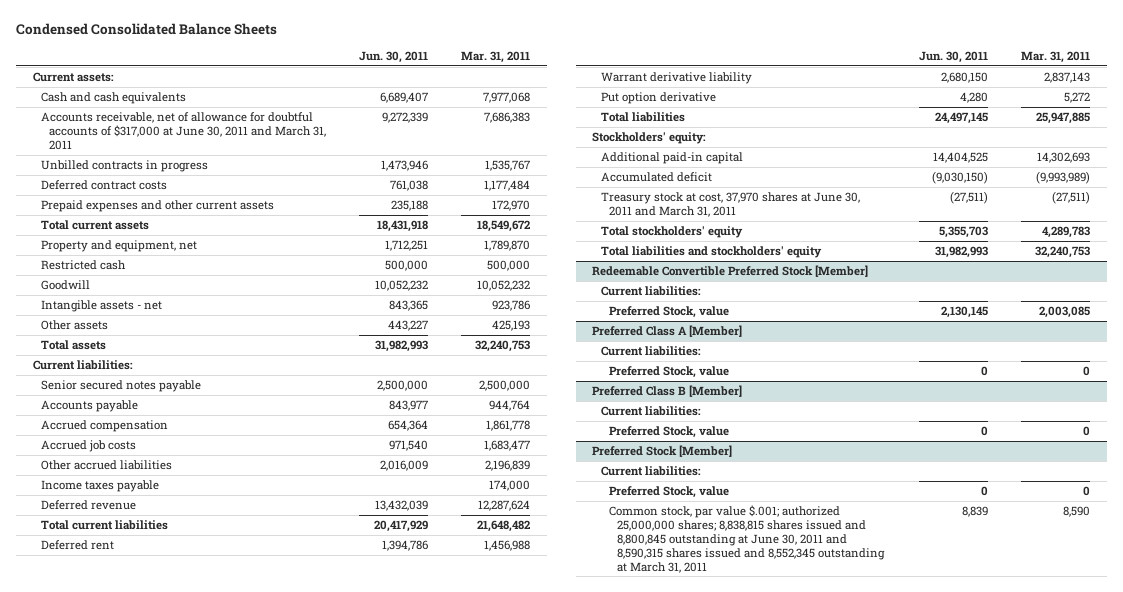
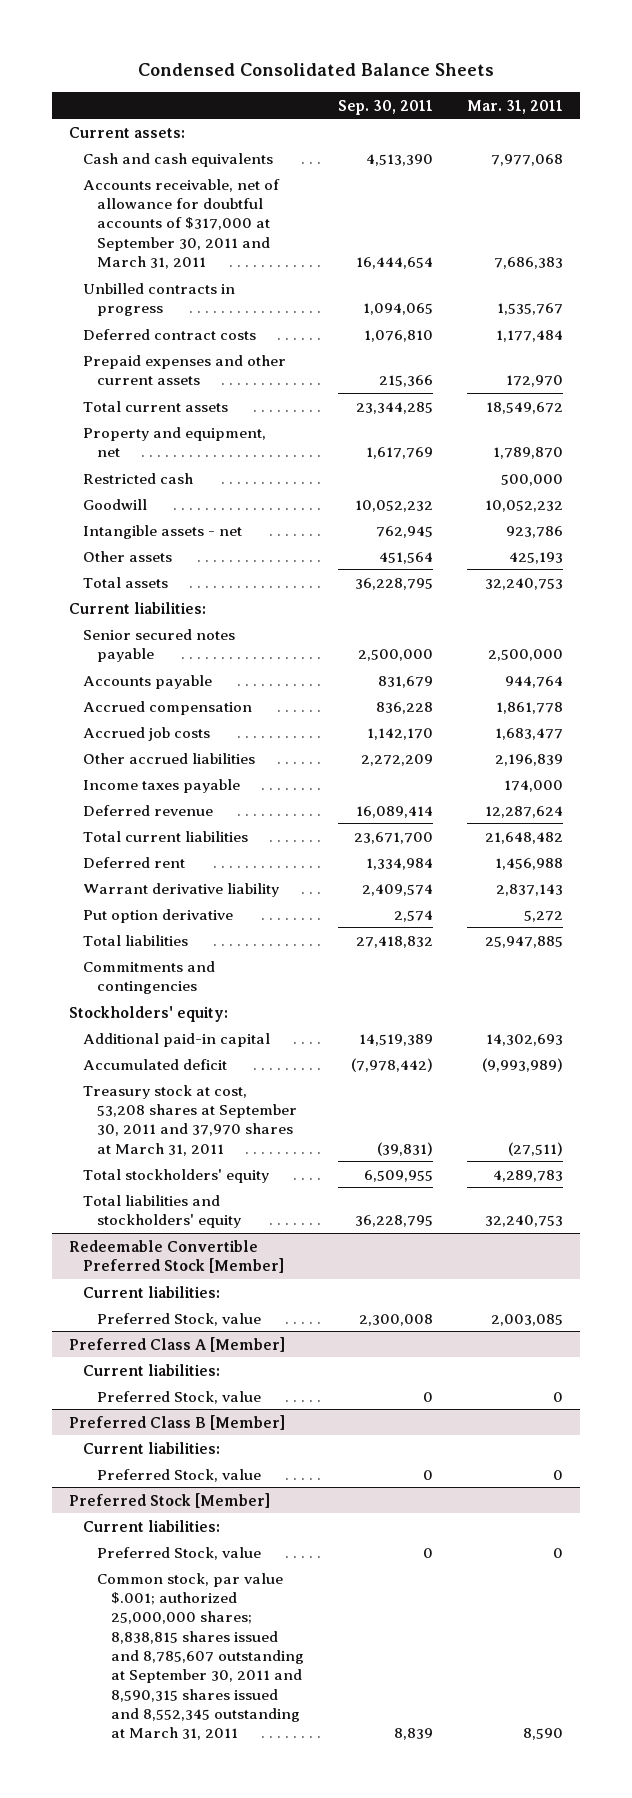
- | Jun. 30, 2011 | Mar. 31, 2011
+ | Sep. 30, 2011 | Mar. 31, 2011
- Accounts receivable, net of allowance for doubtful accounts of $317,000 at June 30, 2011 and March 31, 2011 | 9,272,339 | 7,686,383
+ Accounts receivable, net of allowance for doubtful accounts of $317,000 at September 30, 2011 and March 31, 2011 | 16,444,654 | 7,686,383
+ Commitments and contingencies
- Treasury stock at cost, 37,970 shares at June 30, 2011 and March 31, 2011 | (27,511) | (27,511)
+ Treasury stock at cost, 53,208 shares at September 30, 2011 and 37,970 shares at March 31, 2011 | (39,831) | (27,511)
@ Preferred Stock [Member]
- Common stock, par value $.001; authorized 25,000,000 shares; 8,838,815 shares issued and 8,800,845 outstanding at June 30, 2011 and 8,590,315 shares issued and 8,552,345 outstanding at March 31, 2011 | 8,839 | 8,590
+ Common stock, par value $.001; authorized 25,000,000 shares; 8,838,815 shares issued and 8,785,607 outstanding at September 30, 2011 and 8,590,315 shares issued and 8,552,345 outstanding at March 31, 2011 | 8,839 | 8,590

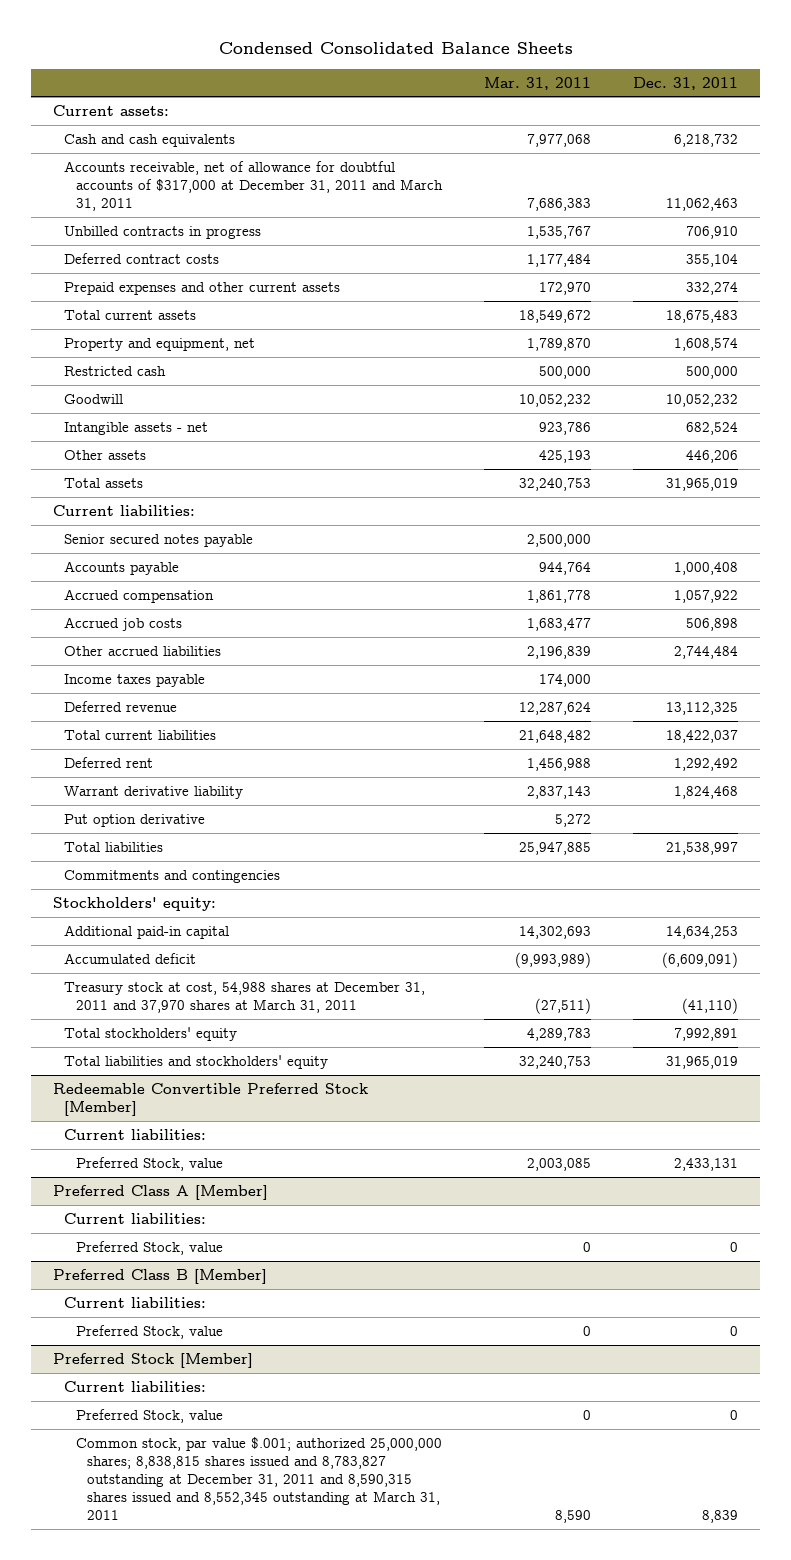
- | Sep. 30, 2011 | Mar. 31, 2011
+ | Mar. 31, 2011 | Dec. 31, 2011
- Accounts receivable, net of allowance for doubtful accounts of $317,000 at September 30, 2011 and March 31, 2011 | 16,444,654 | 7,686,383
+ Accounts receivable, net of allowance for doubtful accounts of $317,000 at December 31, 2011 and March 31, 2011 | 7,686,383 | 11,062,463
- Treasury stock at cost, 53,208 shares at September 30, 2011 and 37,970 shares at March 31, 2011 | (39,831) | (27,511)
+ Treasury stock at cost, 54,988 shares at December 31, 2011 and 37,970 shares at March 31, 2011 | (27,511) | (41,110)
@ Preferred Stock [Member]
- Common stock, par value $.001; authorized 25,000,000 shares; 8,838,815 shares issued and 8,785,607 outstanding at September 30, 2011 and 8,590,315 shares issued and 8,552,345 outstanding at March 31, 2011 | 8,839 | 8,590
+ Common stock, par value $.001; authorized 25,000,000 shares; 8,838,815 shares issued and 8,783,827 outstanding at December 31, 2011 and 8,590,315 shares issued and 8,552,345 outstanding at March 31, 2011 | 8,590 | 8,839

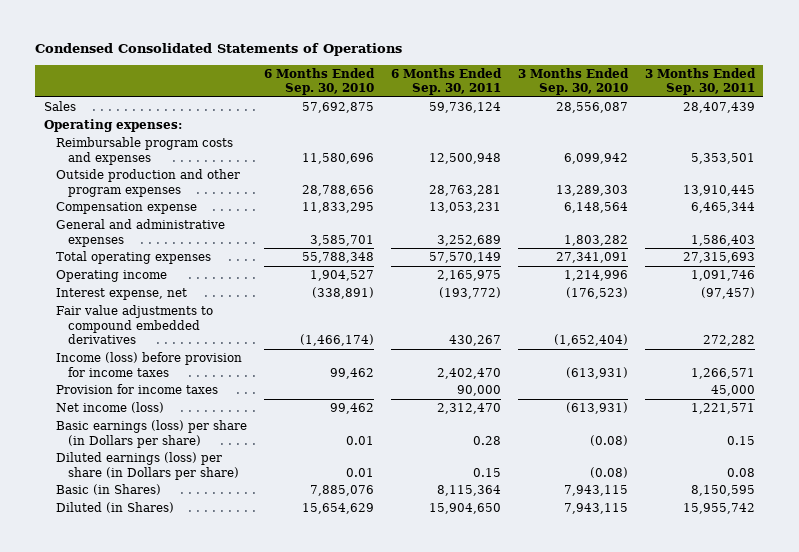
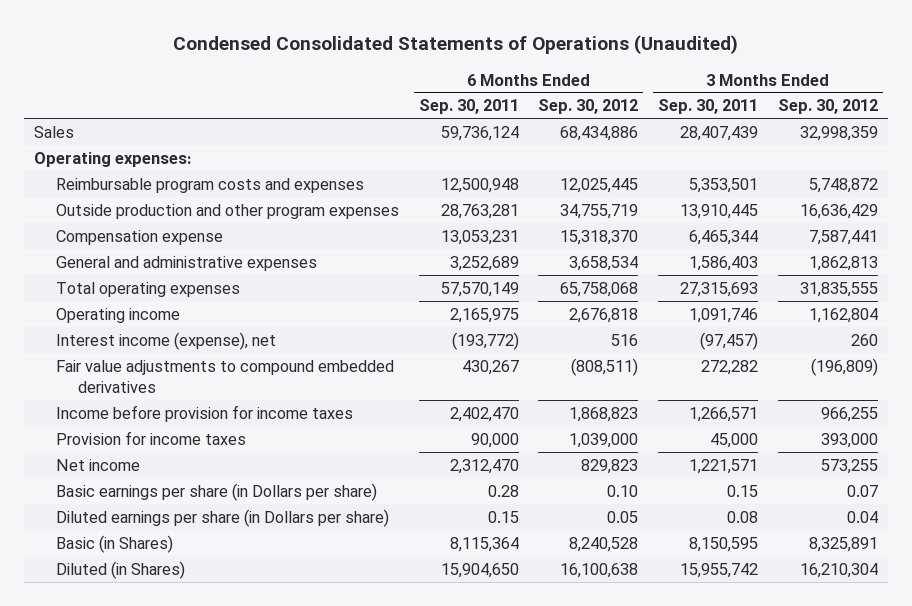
- Condensed Consolidated Statements of Operations
+ Condensed Consolidated Statements of Operations (Unaudited)
- | 6 Months Ended Sep. 30, 2010 | 6 Months Ended Sep. 30, 2011 | 3 Months Ended Sep. 30, 2010 | 3 Months Ended Sep. 30, 2011
+ | 6 Months Ended Sep. 30, 2011 | 6 Months Ended Sep. 30, 2012 | 3 Months Ended Sep. 30, 2011 | 3 Months Ended Sep. 30, 2012
- Interest expense, net | (338,891) | (193,772) | (176,523) | (97,457)
+ Interest income (expense), net | (193,772) | 516 | (97,457) | 260
- Income (loss) before provision for income taxes | 99,462 | 2,402,470 | (613,931) | 1,266,571
+ Income before provision for income taxes | 2,402,470 | 1,868,823 | 1,266,571 | 966,255
- Net income (loss) | 99,462 | 2,312,470 | (613,931) | 1,221,571
- Basic earnings (loss) per share (in Dollars per share) | 0.01 | 0.28 | (0.08) | 0.15
- Diluted earnings (loss) per share (in Dollars per share) | 0.01 | 0.15 | (0.08) | 0.08
+ Net income | 2,312,470 | 829,823 | 1,221,571 | 573,255
+ Basic earnings per share (in Dollars per share) | 0.28 | 0.10 | 0.15 | 0.07
+ Diluted earnings per share (in Dollars per share) | 0.15 | 0.05 | 0.08 | 0.04

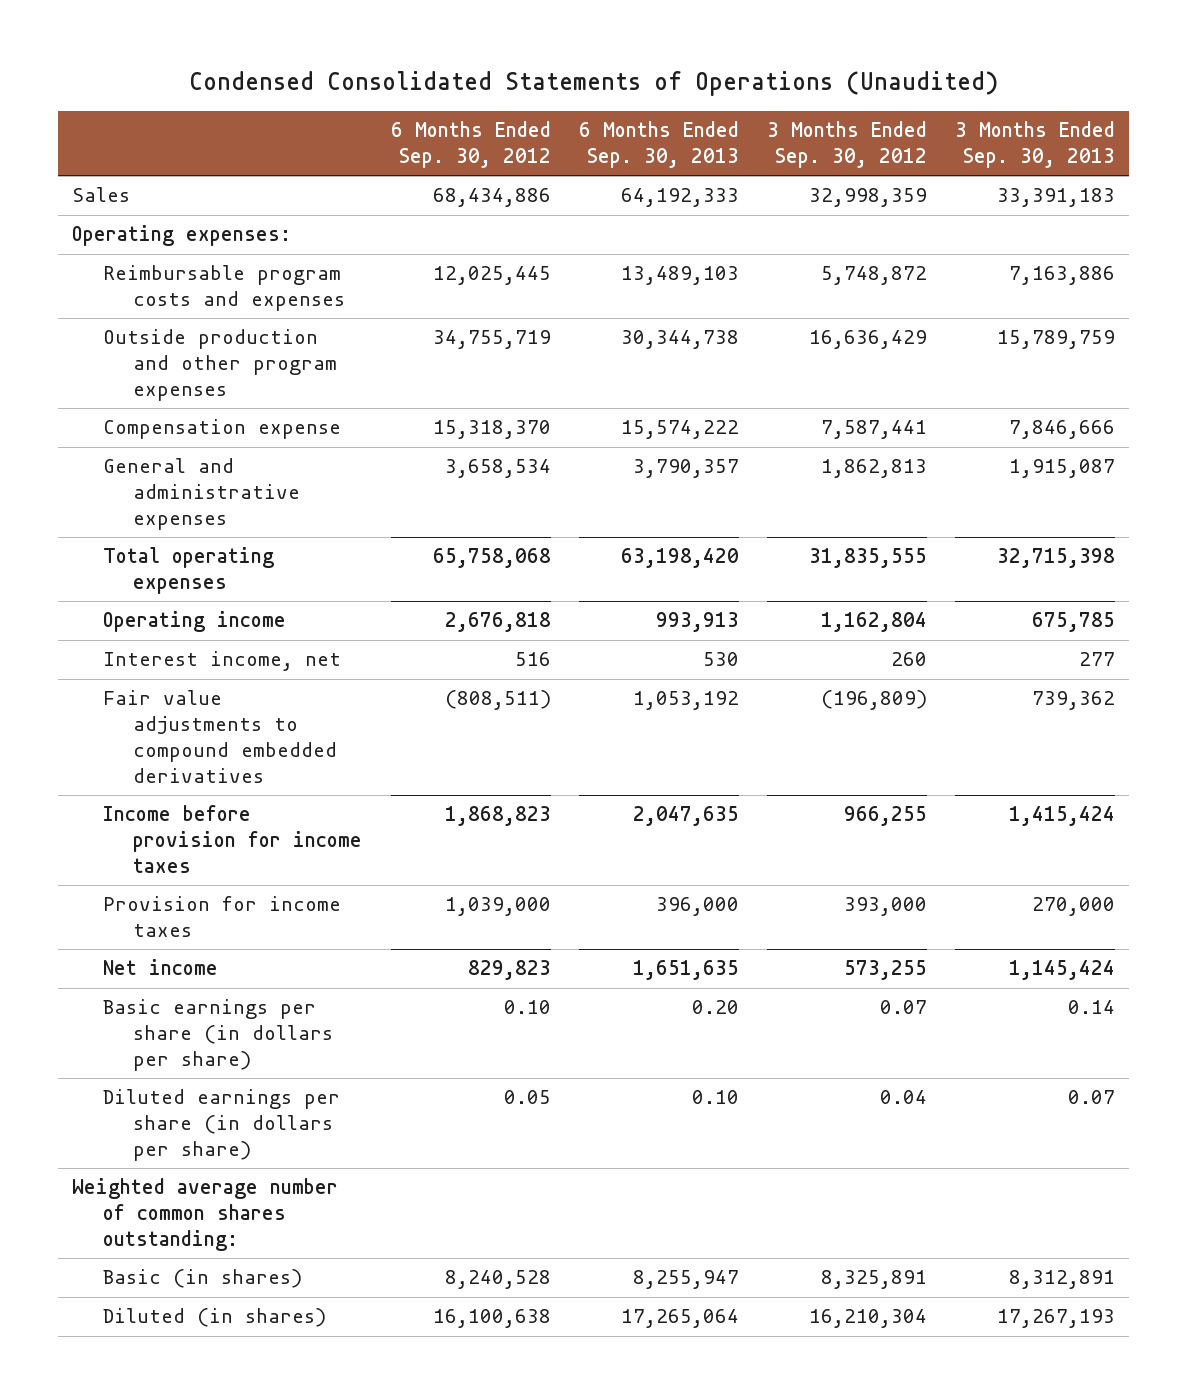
- | 6 Months Ended Sep. 30, 2011 | 6 Months Ended Sep. 30, 2012 | 3 Months Ended Sep. 30, 2011 | 3 Months Ended Sep. 30, 2012
+ | 6 Months Ended Sep. 30, 2012 | 6 Months Ended Sep. 30, 2013 | 3 Months Ended Sep. 30, 2012 | 3 Months Ended Sep. 30, 2013
- Interest income (expense), net | (193,772) | 516 | (97,457) | 260
+ Interest income, net | 516 | 530 | 260 | 277
- Basic earnings per share (in Dollars per share) | 0.28 | 0.10 | 0.15 | 0.07
- Diluted earnings per share (in Dollars per share) | 0.15 | 0.05 | 0.08 | 0.04
- Basic (in Shares) | 8,115,364 | 8,240,528 | 8,150,595 | 8,325,891
- Diluted (in Shares) | 15,904,650 | 16,100,638 | 15,955,742 | 16,210,304
+ Basic earnings per share (in dollars per share) | 0.10 | 0.20 | 0.07 | 0.14
+ Diluted earnings per share (in dollars per share) | 0.05 | 0.10 | 0.04 | 0.07
+ Weighted average number of common shares outstanding:
+ Basic (in shares) | 8,240,528 | 8,255,947 | 8,325,891 | 8,312,891
+ Diluted (in shares) | 16,100,638 | 17,265,064 | 16,210,304 | 17,267,193

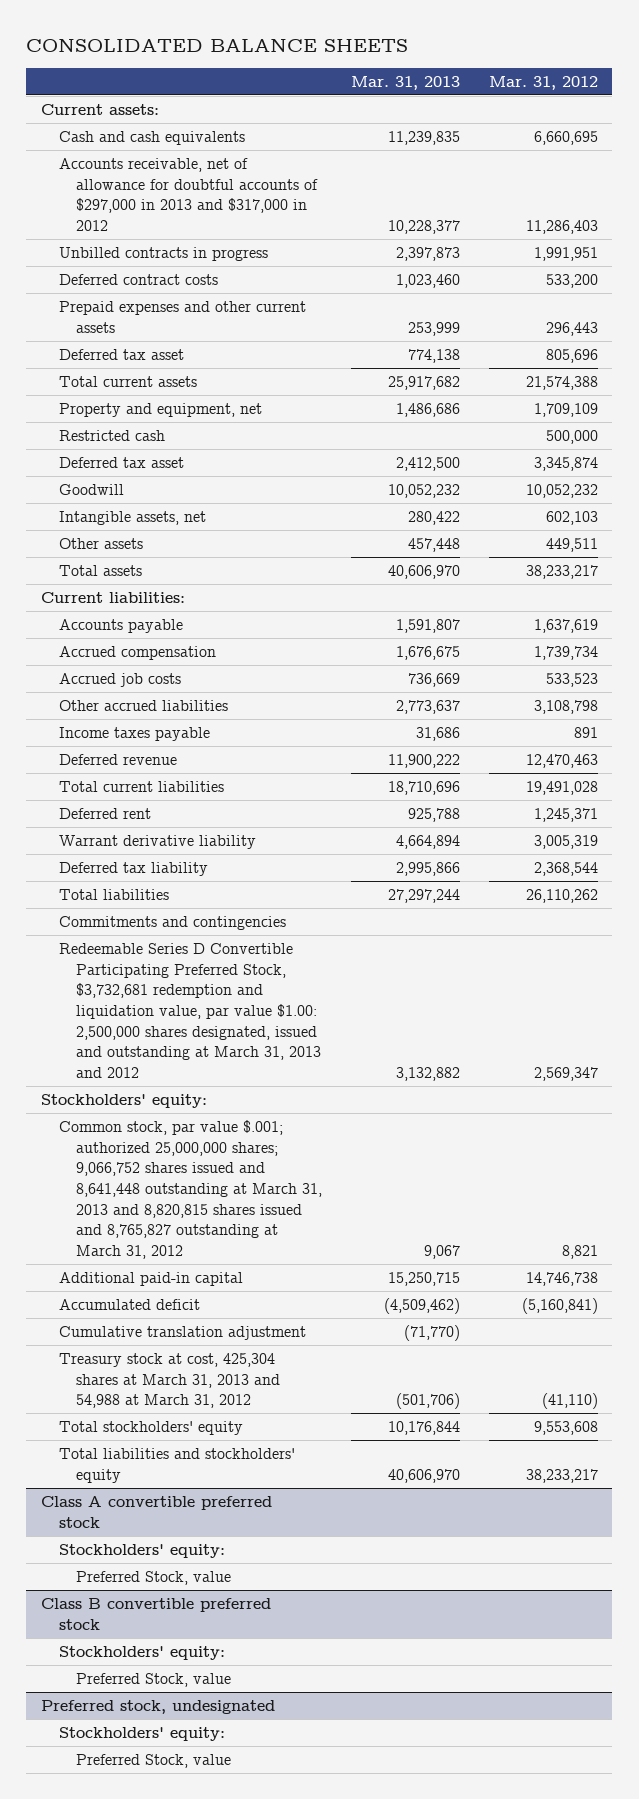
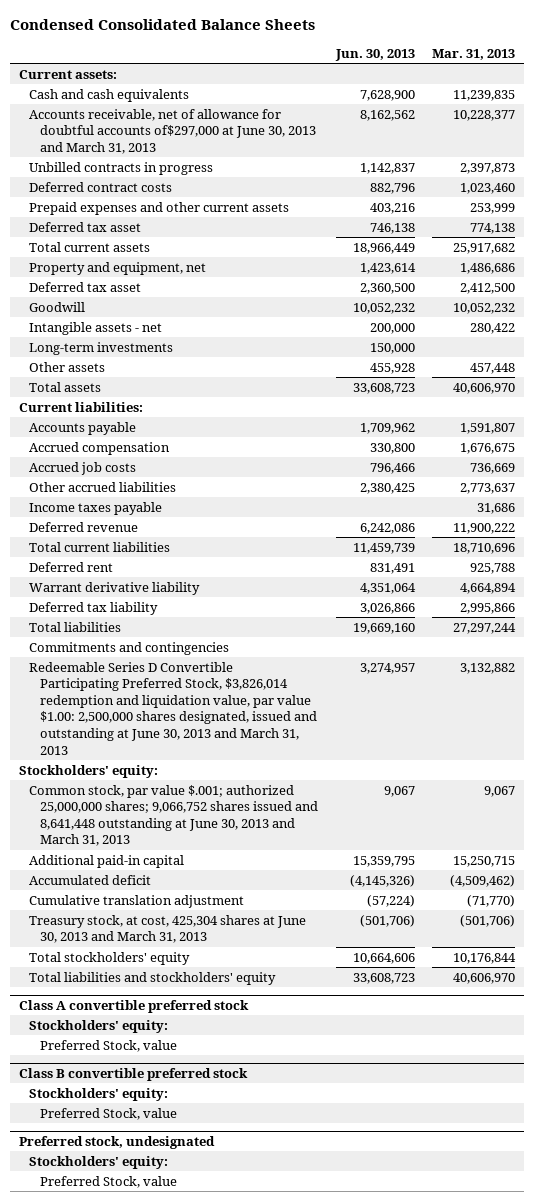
- CONSOLIDATED BALANCE SHEETS
+ Condensed Consolidated Balance Sheets
- | Mar. 31, 2013 | Mar. 31, 2012
+ | Jun. 30, 2013 | Mar. 31, 2013
- Accounts receivable, net of allowance for doubtful accounts of $297,000 in 2013 and $317,000 in 2012 | 10,228,377 | 11,286,403
+ Accounts receivable, net of allowance for doubtful accounts of$297,000 at June 30, 2013 and March 31, 2013 | 8,162,562 | 10,228,377
- Restricted cash | | 500,000
- Intangible assets, net | 280,422 | 602,103
+ Intangible assets - net | 200,000 | 280,422
+ Long-term investments | 150,000 |
- Redeemable Series D Convertible Participating Preferred Stock, $3,732,681 redemption and liquidation value, par value $1.00: 2,500,000 shares designated, issued and outstanding at March 31, 2013 and 2012 | 3,132,882 | 2,569,347
+ Redeemable Series D Convertible Participating Preferred Stock, $3,826,014 redemption and liquidation value, par value $1.00: 2,500,000 shares designated, issued and outstanding at June 30, 2013 and March 31, 2013 | 3,274,957 | 3,132,882
- Common stock, par value $.001; authorized 25,000,000 shares; 9,066,752 shares issued and 8,641,448 outstanding at March 31, 2013 and 8,820,815 shares issued and 8,765,827 outstanding at March 31, 2012 | 9,067 | 8,821
+ Common stock, par value $.001; authorized 25,000,000 shares; 9,066,752 shares issued and 8,641,448 outstanding at June 30, 2013 and March 31, 2013 | 9,067 | 9,067
- Treasury stock at cost, 425,304 shares at March 31, 2013 and 54,988 at March 31, 2012 | (501,706) | (41,110)
+ Treasury stock, at cost, 425,304 shares at June 30, 2013 and March 31, 2013 | (501,706) | (501,706)

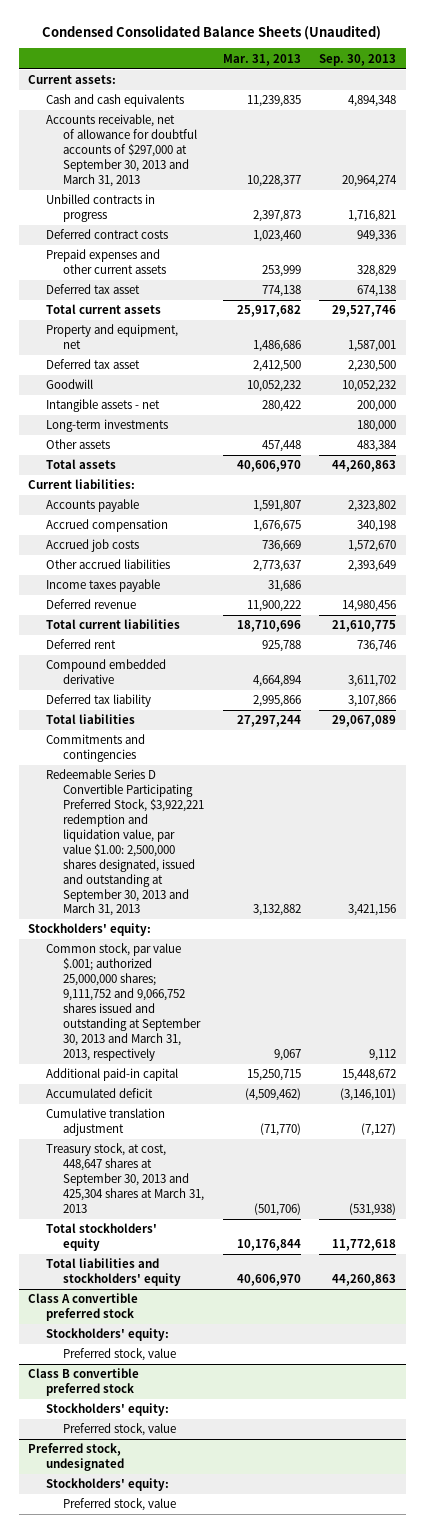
- Condensed Consolidated Balance Sheets
+ Condensed Consolidated Balance Sheets (Unaudited)
- | Jun. 30, 2013 | Mar. 31, 2013
+ | Mar. 31, 2013 | Sep. 30, 2013
- Accounts receivable, net of allowance for doubtful accounts of$297,000 at June 30, 2013 and March 31, 2013 | 8,162,562 | 10,228,377
+ Accounts receivable, net of allowance for doubtful accounts of $297,000 at September 30, 2013 and March 31, 2013 | 10,228,377 | 20,964,274
- Warrant derivative liability | 4,351,064 | 4,664,894
+ Compound embedded derivative | 4,664,894 | 3,611,702
- Redeemable Series D Convertible Participating Preferred Stock, $3,826,014 redemption and liquidation value, par value $1.00: 2,500,000 shares designated, issued and outstanding at June 30, 2013 and March 31, 2013 | 3,274,957 | 3,132,882
+ Redeemable Series D Convertible Participating Preferred Stock, $3,922,221 redemption and liquidation value, par value $1.00: 2,500,000 shares designated, issued and outstanding at September 30, 2013 and March 31, 2013 | 3,132,882 | 3,421,156
- Common stock, par value $.001; authorized 25,000,000 shares; 9,066,752 shares issued and 8,641,448 outstanding at June 30, 2013 and March 31, 2013 | 9,067 | 9,067
+ Common stock, par value $.001; authorized 25,000,000 shares; 9,111,752 and 9,066,752 shares issued and outstanding at September 30, 2013 and March 31, 2013, respectively | 9,067 | 9,112
- Treasury stock, at cost, 425,304 shares at June 30, 2013 and March 31, 2013 | (501,706) | (501,706)
+ Treasury stock, at cost, 448,647 shares at September 30, 2013 and 425,304 shares at March 31, 2013 | (501,706) | (531,938)
@ Class A convertible preferred stock
- Preferred Stock, value
+ Preferred stock, value
@ Class B convertible preferred stock
- Preferred Stock, value
+ Preferred stock, value
@ Preferred stock, undesignated
- Preferred Stock, value
+ Preferred stock, value

